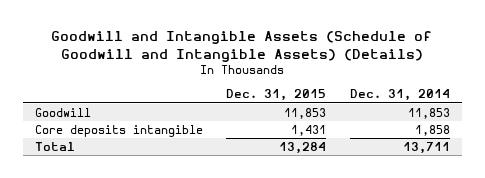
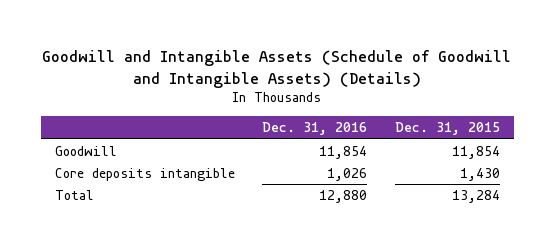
- | Dec. 31, 2015 | Dec. 31, 2014
+ | Dec. 31, 2016 | Dec. 31, 2015
- Goodwill | 11,853 | 11,853
- Core deposits intangible | 1,431 | 1,858
+ Goodwill | 11,854 | 11,854
+ Core deposits intangible | 1,026 | 1,430

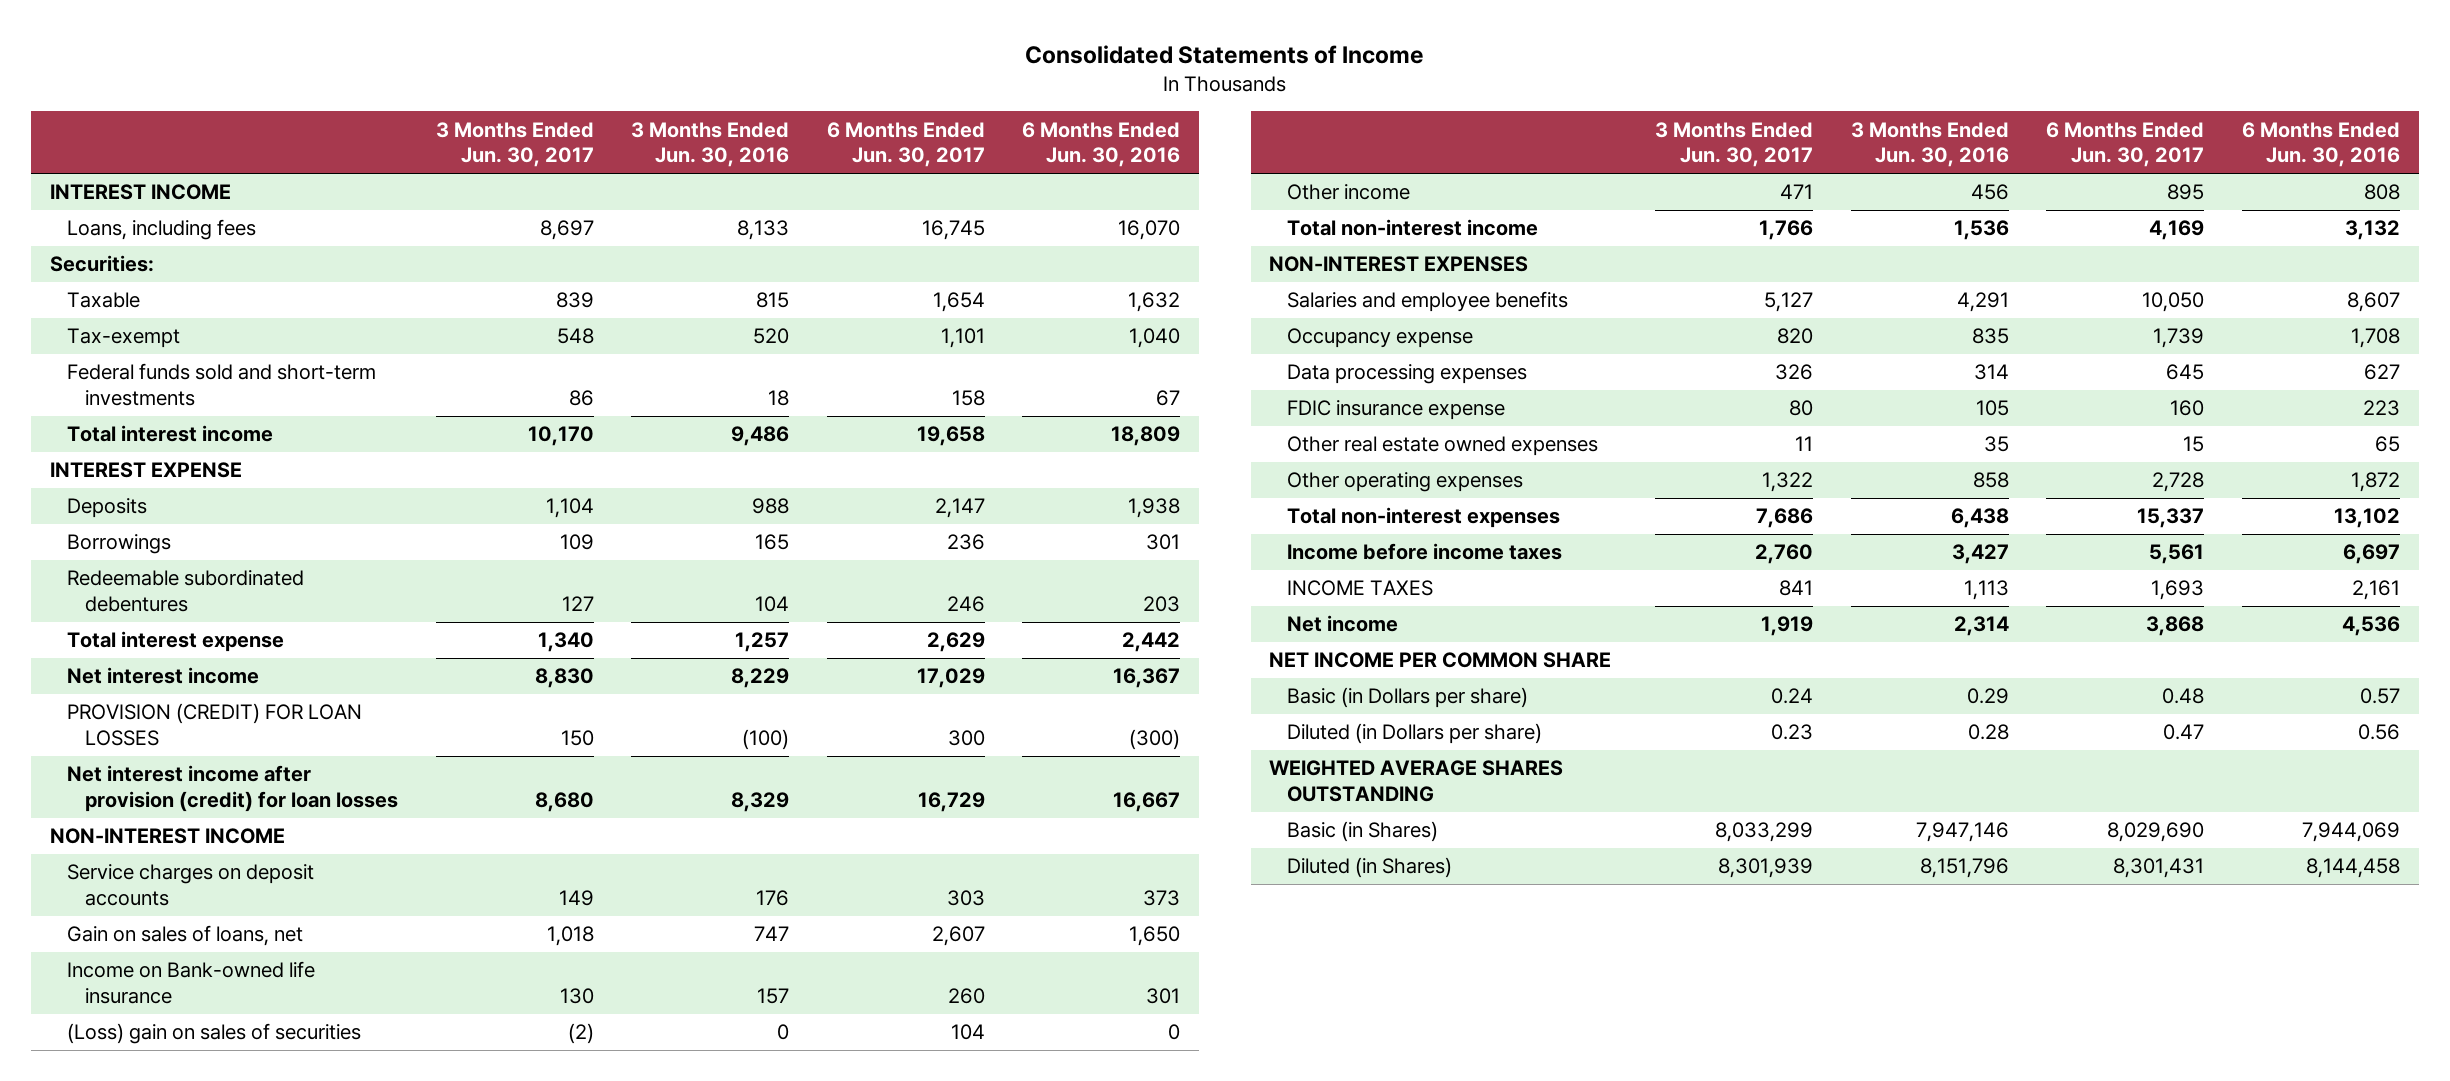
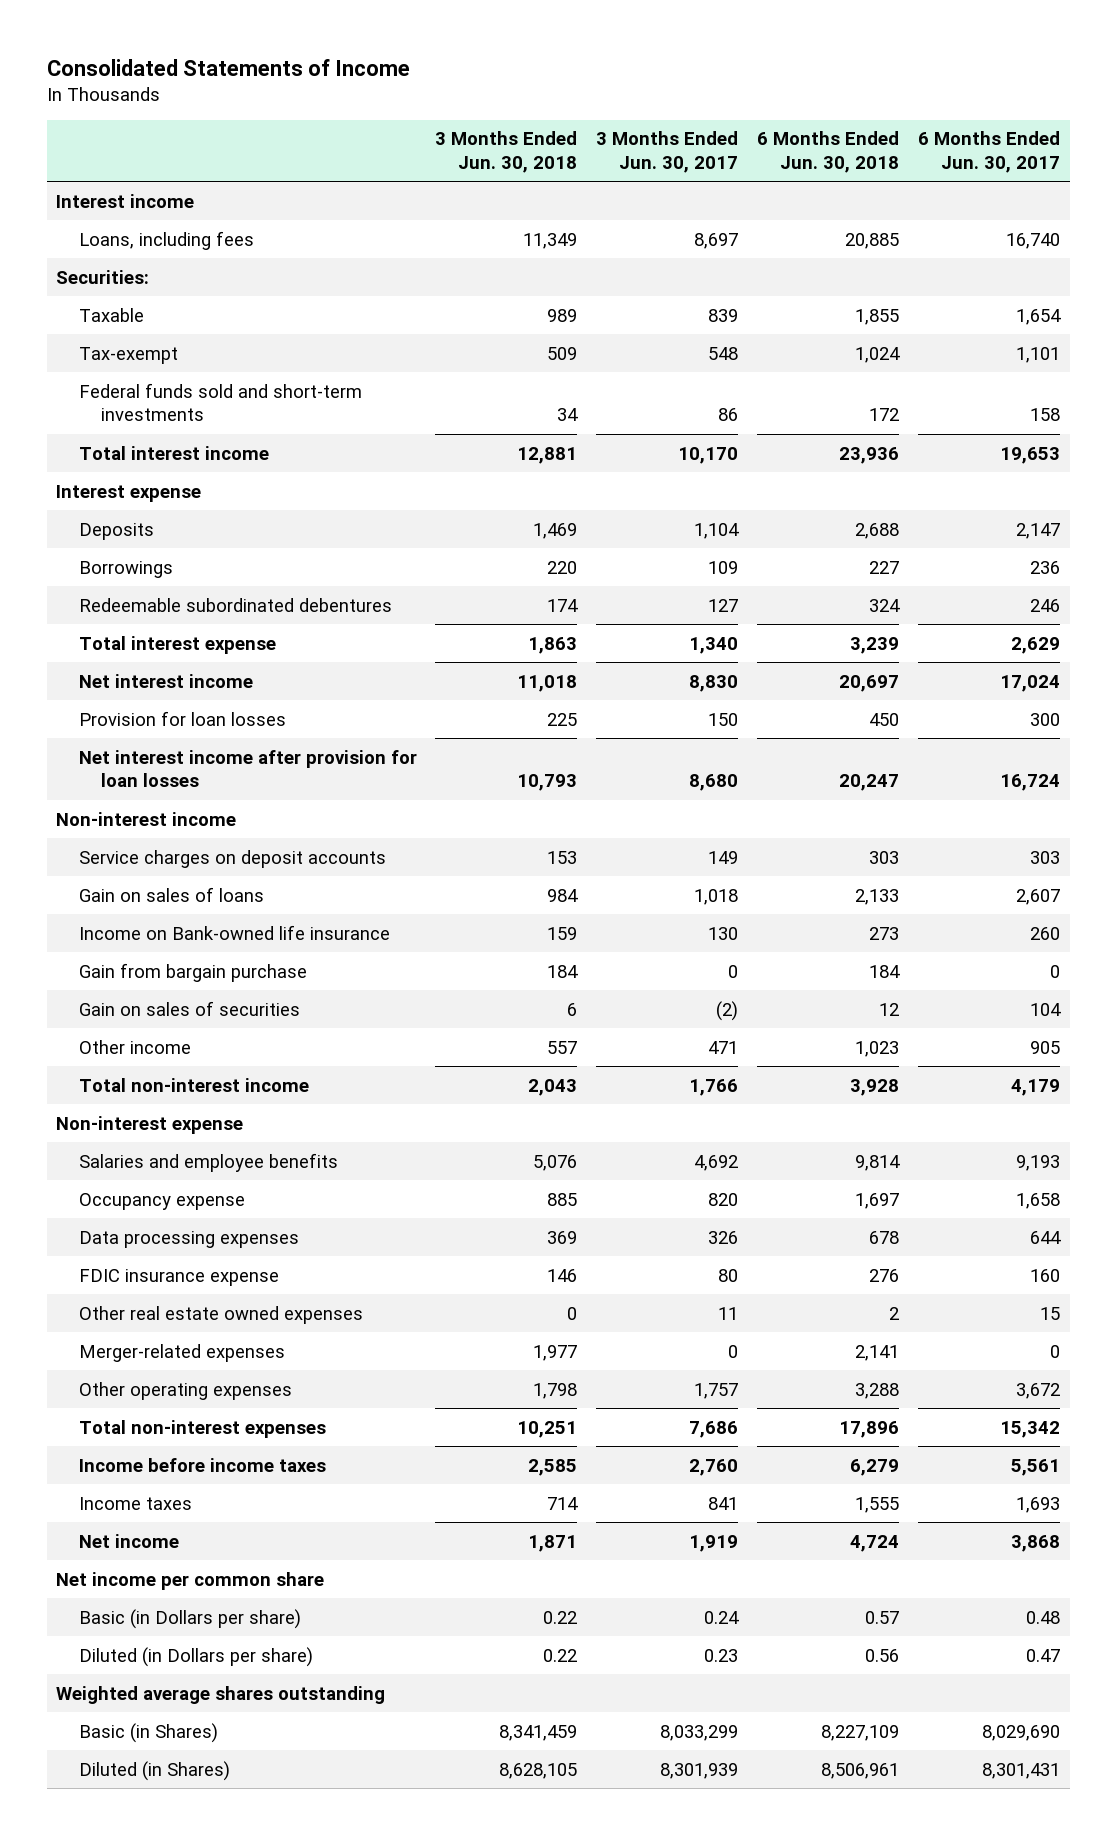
- | 3 Months Ended Jun. 30, 2017 | 3 Months Ended Jun. 30, 2016 | 6 Months Ended Jun. 30, 2017 | 6 Months Ended Jun. 30, 2016
+ | 3 Months Ended Jun. 30, 2018 | 3 Months Ended Jun. 30, 2017 | 6 Months Ended Jun. 30, 2018 | 6 Months Ended Jun. 30, 2017
- INTEREST INCOME
- Loans, including fees | 8,697 | 8,133 | 16,745 | 16,070
+ Interest income
+ Loans, including fees | 11,349 | 8,697 | 20,885 | 16,740
- Total interest income | 10,170 | 9,486 | 19,658 | 18,809
- INTEREST EXPENSE
+ Total interest income | 12,881 | 10,170 | 23,936 | 19,653
+ Interest expense
- Net interest income | 8,830 | 8,229 | 17,029 | 16,367
- PROVISION (CREDIT) FOR LOAN LOSSES | 150 | (100) | 300 | (300)
- Net interest income after provision (credit) for loan losses | 8,680 | 8,329 | 16,729 | 16,667
- NON-INTEREST INCOME
+ Net interest income | 11,018 | 8,830 | 20,697 | 17,024
+ Provision for loan losses | 225 | 150 | 450 | 300
+ Net interest income after provision for loan losses | 10,793 | 8,680 | 20,247 | 16,724
+ Non-interest income
- Gain on sales of loans, net | 1,018 | 747 | 2,607 | 1,650
+ Gain on sales of loans | 984 | 1,018 | 2,133 | 2,607
- (Loss) gain on sales of securities | (2) | 0 | 104 | 0
- Other income | 471 | 456 | 895 | 808
- Total non-interest income | 1,766 | 1,536 | 4,169 | 3,132
- NON-INTEREST EXPENSES
- Salaries and employee benefits | 5,127 | 4,291 | 10,050 | 8,607
- Occupancy expense | 820 | 835 | 1,739 | 1,708
- Data processing expenses | 326 | 314 | 645 | 627
+ Gain from bargain purchase | 184 | 0 | 184 | 0
+ Gain on sales of securities | 6 | (2) | 12 | 104
+ Other income | 557 | 471 | 1,023 | 905
+ Total non-interest income | 2,043 | 1,766 | 3,928 | 4,179
+ Non-interest expense
+ Salaries and employee benefits | 5,076 | 4,692 | 9,814 | 9,193
+ Occupancy expense | 885 | 820 | 1,697 | 1,658
+ Data processing expenses | 369 | 326 | 678 | 644
- Other operating expenses | 1,322 | 858 | 2,728 | 1,872
- Total non-interest expenses | 7,686 | 6,438 | 15,337 | 13,102
+ Merger-related expenses | 1,977 | 0 | 2,141 | 0
+ Other operating expenses | 1,798 | 1,757 | 3,288 | 3,672
+ Total non-interest expenses | 10,251 | 7,686 | 17,896 | 15,342
- INCOME TAXES | 841 | 1,113 | 1,693 | 2,161
+ Income taxes | 714 | 841 | 1,555 | 1,693
- NET INCOME PER COMMON SHARE
+ Net income per common share
- WEIGHTED AVERAGE SHARES OUTSTANDING
+ Weighted average shares outstanding

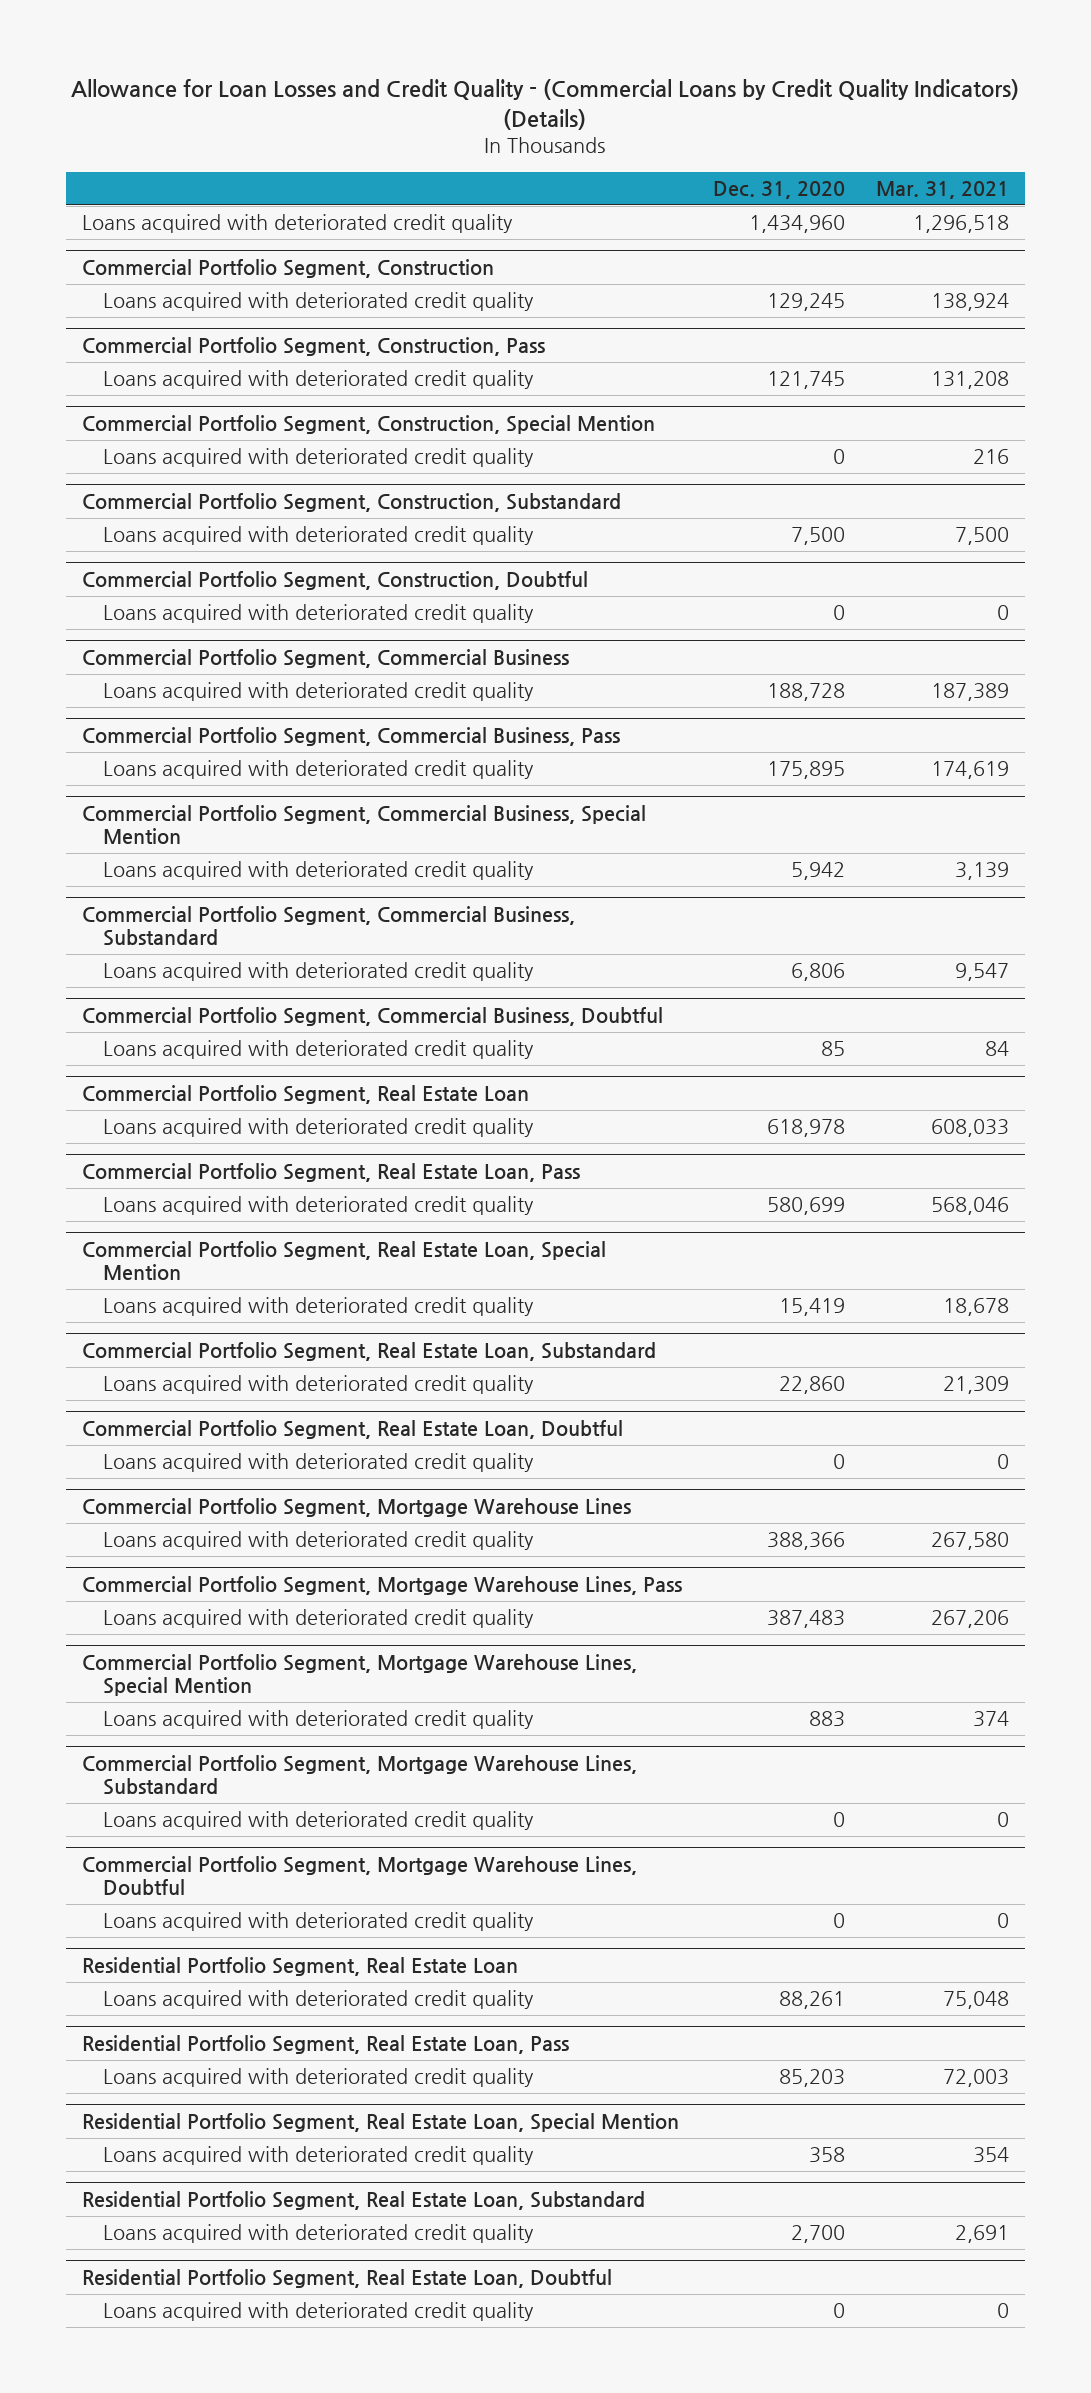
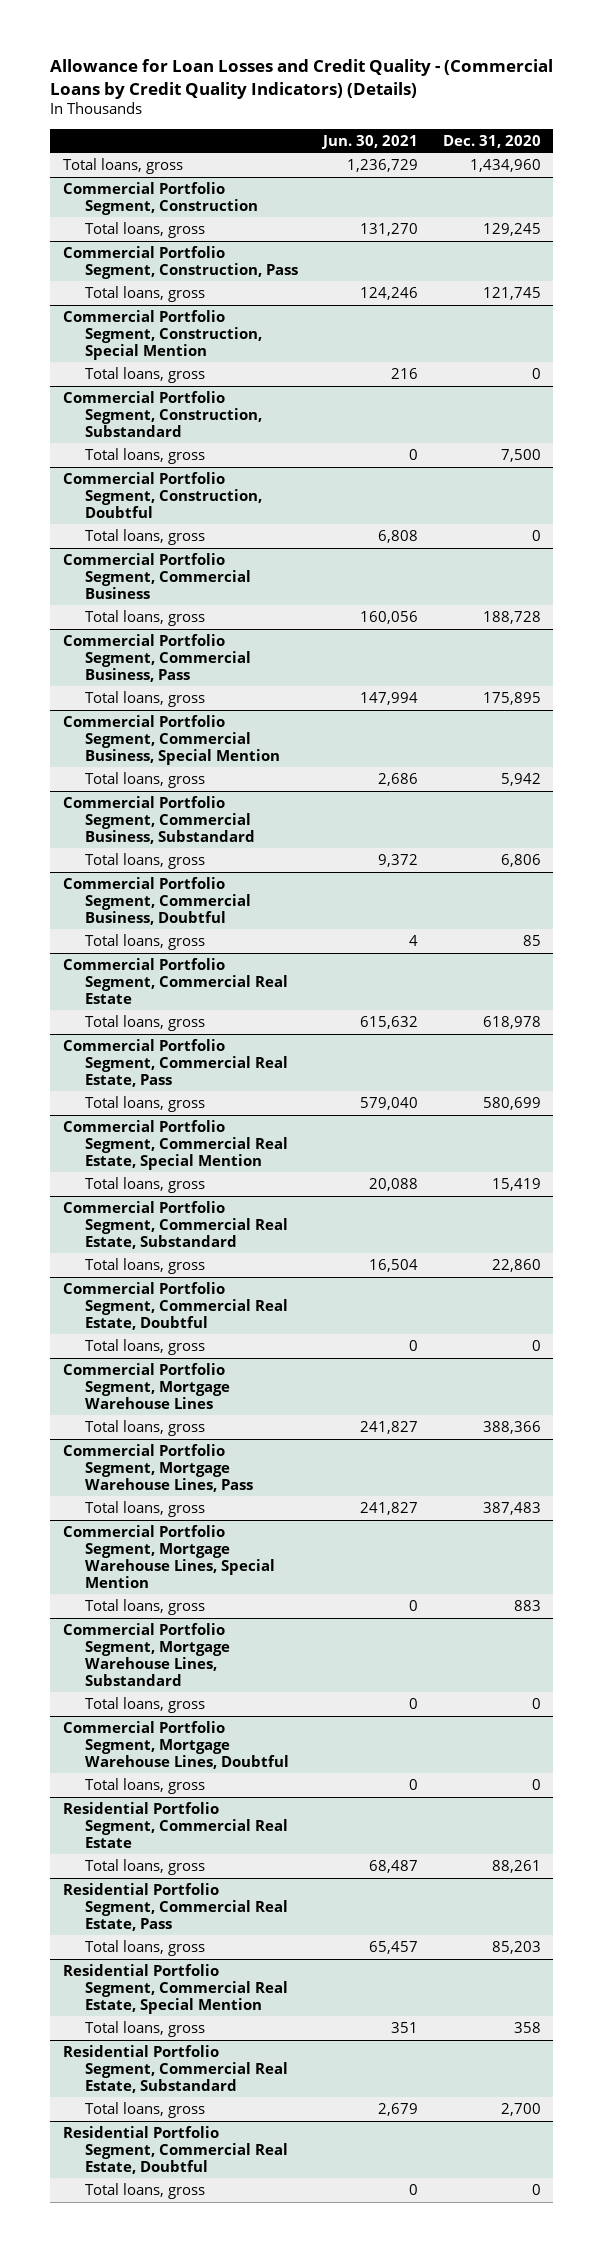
- | Dec. 31, 2020 | Mar. 31, 2021
+ | Jun. 30, 2021 | Dec. 31, 2020
- Loans acquired with deteriorated credit quality | 1,434,960 | 1,296,518
+ Total loans, gross | 1,236,729 | 1,434,960
@ Commercial Portfolio Segment, Construction
- Loans acquired with deteriorated credit quality | 129,245 | 138,924
+ Total loans, gross | 131,270 | 129,245
@ Commercial Portfolio Segment, Construction, Pass
- Loans acquired with deteriorated credit quality | 121,745 | 131,208
+ Total loans, gross | 124,246 | 121,745
@ Commercial Portfolio Segment, Construction, Special Mention
- Loans acquired with deteriorated credit quality | 0 | 216
+ Total loans, gross | 216 | 0
@ Commercial Portfolio Segment, Construction, Substandard
- Loans acquired with deteriorated credit quality | 7,500 | 7,500
+ Total loans, gross | 0 | 7,500
@ Commercial Portfolio Segment, Construction, Doubtful
- Loans acquired with deteriorated credit quality | 0 | 0
+ Total loans, gross | 6,808 | 0
@ Commercial Portfolio Segment, Commercial Business
- Loans acquired with deteriorated credit quality | 188,728 | 187,389
+ Total loans, gross | 160,056 | 188,728
@ Commercial Portfolio Segment, Commercial Business, Pass
- Loans acquired with deteriorated credit quality | 175,895 | 174,619
+ Total loans, gross | 147,994 | 175,895
@ Commercial Portfolio Segment, Commercial Business, Special Mention
- Loans acquired with deteriorated credit quality | 5,942 | 3,139
+ Total loans, gross | 2,686 | 5,942
@ Commercial Portfolio Segment, Commercial Business, Substandard
- Loans acquired with deteriorated credit quality | 6,806 | 9,547
+ Total loans, gross | 9,372 | 6,806
@ Commercial Portfolio Segment, Commercial Business, Doubtful
- Loans acquired with deteriorated credit quality | 85 | 84
- Commercial Portfolio Segment, Real Estate Loan
- Loans acquired with deteriorated credit quality | 618,978 | 608,033
- Commercial Portfolio Segment, Real Estate Loan, Pass
- Loans acquired with deteriorated credit quality | 580,699 | 568,046
- Commercial Portfolio Segment, Real Estate Loan, Special Mention
- Loans acquired with deteriorated credit quality | 15,419 | 18,678
- Commercial Portfolio Segment, Real Estate Loan, Substandard
- Loans acquired with deteriorated credit quality | 22,860 | 21,309
- Commercial Portfolio Segment, Real Estate Loan, Doubtful
- Loans acquired with deteriorated credit quality | 0 | 0
@ Commercial Portfolio Segment, Commercial Business, Doubtful
+ Total loans, gross | 4 | 85
+ Commercial Portfolio Segment, Commercial Real Estate
+ Total loans, gross | 615,632 | 618,978
+ Commercial Portfolio Segment, Commercial Real Estate, Pass
+ Total loans, gross | 579,040 | 580,699
+ Commercial Portfolio Segment, Commercial Real Estate, Special Mention
+ Total loans, gross | 20,088 | 15,419
+ Commercial Portfolio Segment, Commercial Real Estate, Substandard
+ Total loans, gross | 16,504 | 22,860
+ Commercial Portfolio Segment, Commercial Real Estate, Doubtful
+ Total loans, gross | 0 | 0
@ Commercial Portfolio Segment, Mortgage Warehouse Lines
- Loans acquired with deteriorated credit quality | 388,366 | 267,580
+ Total loans, gross | 241,827 | 388,366
@ Commercial Portfolio Segment, Mortgage Warehouse Lines, Pass
- Loans acquired with deteriorated credit quality | 387,483 | 267,206
+ Total loans, gross | 241,827 | 387,483
@ Commercial Portfolio Segment, Mortgage Warehouse Lines, Special Mention
- Loans acquired with deteriorated credit quality | 883 | 374
+ Total loans, gross | 0 | 883
@ Commercial Portfolio Segment, Mortgage Warehouse Lines, Substandard
- Loans acquired with deteriorated credit quality | 0 | 0
+ Total loans, gross | 0 | 0
@ Commercial Portfolio Segment, Mortgage Warehouse Lines, Doubtful
- Loans acquired with deteriorated credit quality | 0 | 0
- Residential Portfolio Segment, Real Estate Loan
- Loans acquired with deteriorated credit quality | 88,261 | 75,048
- Residential Portfolio Segment, Real Estate Loan, Pass
- Loans acquired with deteriorated credit quality | 85,203 | 72,003
- Residential Portfolio Segment, Real Estate Loan, Special Mention
- Loans acquired with deteriorated credit quality | 358 | 354
- Residential Portfolio Segment, Real Estate Loan, Substandard
- Loans acquired with deteriorated credit quality | 2,700 | 2,691
- Residential Portfolio Segment, Real Estate Loan, Doubtful
- Loans acquired with deteriorated credit quality | 0 | 0
@ Commercial Portfolio Segment, Mortgage Warehouse Lines, Doubtful
+ Total loans, gross | 0 | 0
+ Residential Portfolio Segment, Commercial Real Estate
+ Total loans, gross | 68,487 | 88,261
+ Residential Portfolio Segment, Commercial Real Estate, Pass
+ Total loans, gross | 65,457 | 85,203
+ Residential Portfolio Segment, Commercial Real Estate, Special Mention
+ Total loans, gross | 351 | 358
+ Residential Portfolio Segment, Commercial Real Estate, Substandard
+ Total loans, gross | 2,679 | 2,700
+ Residential Portfolio Segment, Commercial Real Estate, Doubtful
+ Total loans, gross | 0 | 0

